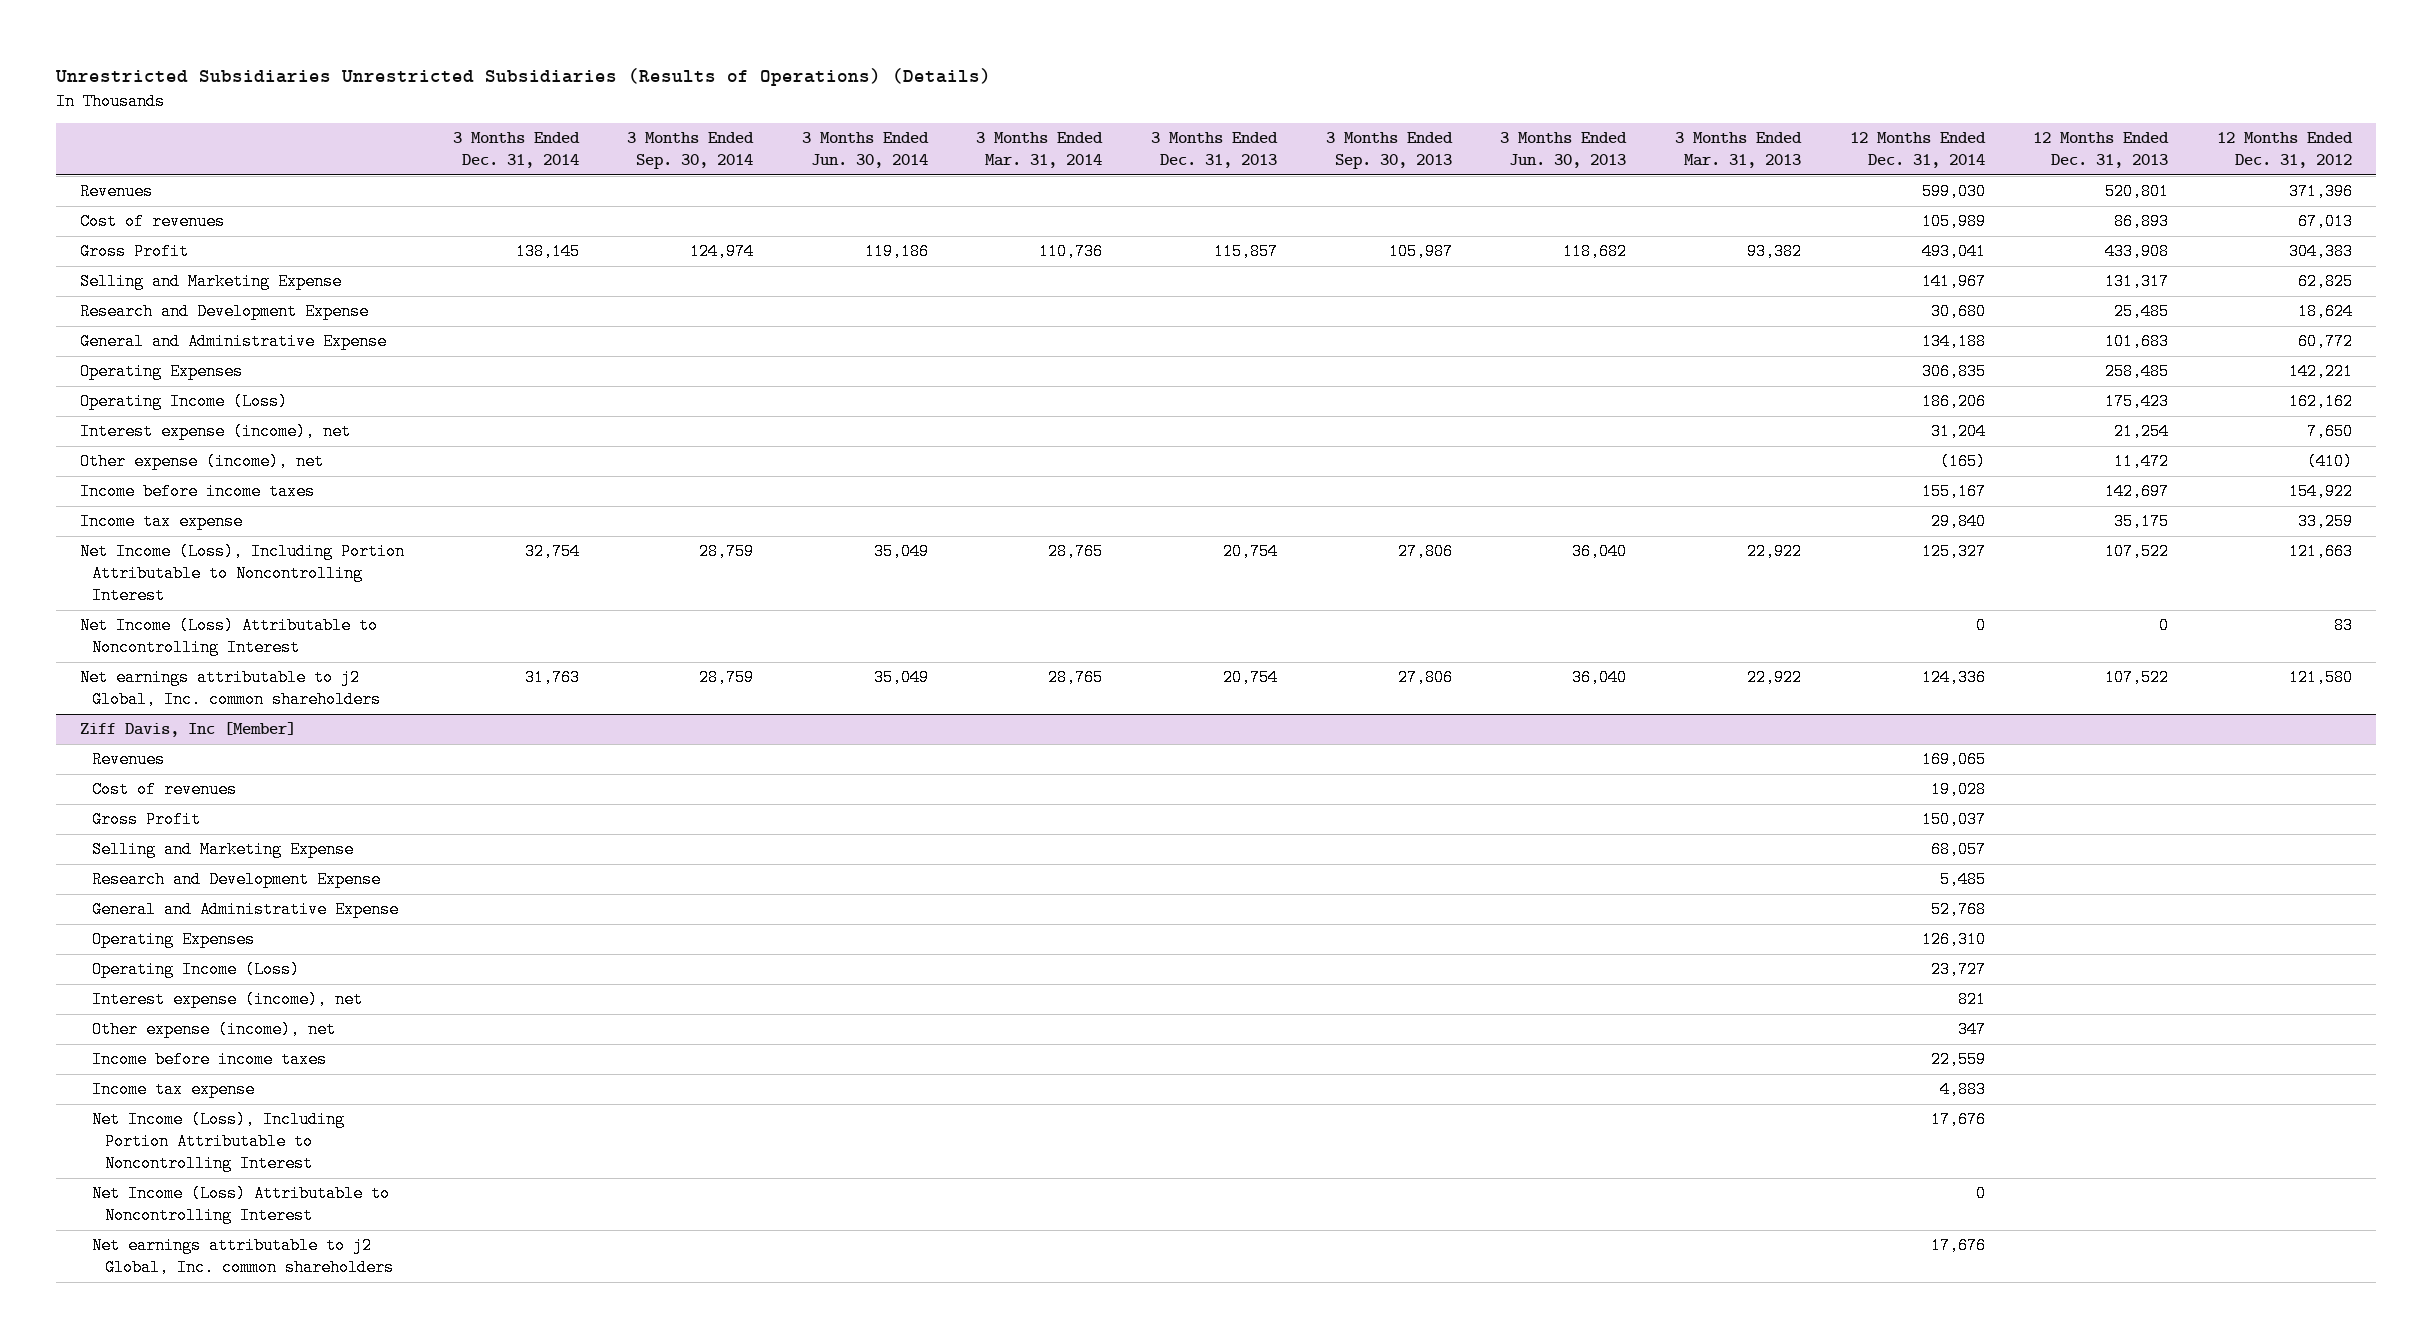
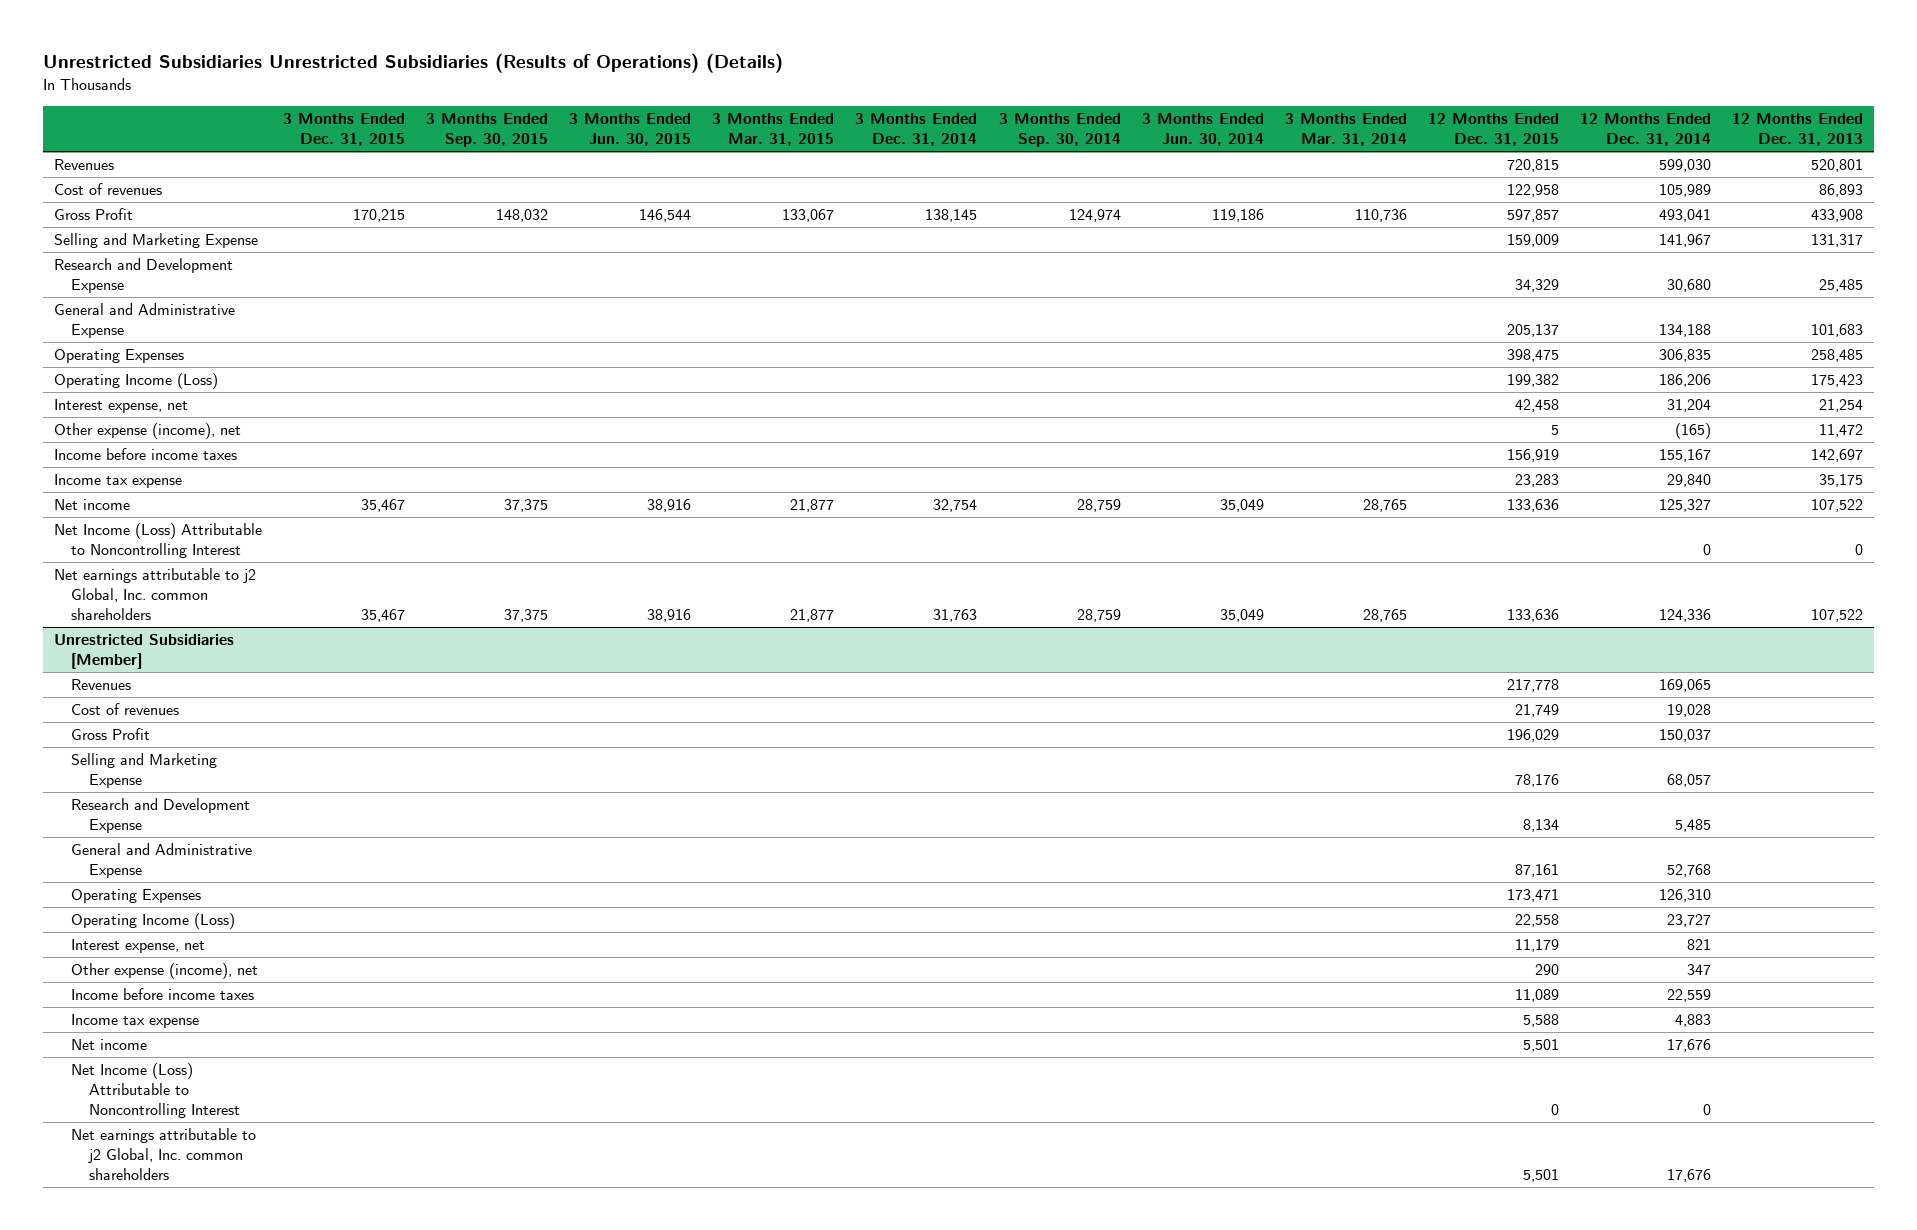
- | 3 Months Ended Dec. 31, 2014 | 3 Months Ended Sep. 30, 2014 | 3 Months Ended Jun. 30, 2014 | 3 Months Ended Mar. 31, 2014 | 3 Months Ended Dec. 31, 2013 | 3 Months Ended Sep. 30, 2013 | 3 Months Ended Jun. 30, 2013 | 3 Months Ended Mar. 31, 2013 | 12 Months Ended Dec. 31, 2014 | 12 Months Ended Dec. 31, 2013 | 12 Months Ended Dec. 31, 2012
+ | 3 Months Ended Dec. 31, 2015 | 3 Months Ended Sep. 30, 2015 | 3 Months Ended Jun. 30, 2015 | 3 Months Ended Mar. 31, 2015 | 3 Months Ended Dec. 31, 2014 | 3 Months Ended Sep. 30, 2014 | 3 Months Ended Jun. 30, 2014 | 3 Months Ended Mar. 31, 2014 | 12 Months Ended Dec. 31, 2015 | 12 Months Ended Dec. 31, 2014 | 12 Months Ended Dec. 31, 2013
- Interest expense (income), net | | | | | | | | | 31,204 | 21,254 | 7,650
+ Interest expense, net | | | | | | | | | 42,458 | 31,204 | 21,254
- Net Income (Loss), Including Portion Attributable to Noncontrolling Interest | 32,754 | 28,759 | 35,049 | 28,765 | 20,754 | 27,806 | 36,040 | 22,922 | 125,327 | 107,522 | 121,663
+ Net income | 35,467 | 37,375 | 38,916 | 21,877 | 32,754 | 28,759 | 35,049 | 28,765 | 133,636 | 125,327 | 107,522
- Ziff Davis, Inc [Member]
+ Unrestricted Subsidiaries [Member]
- Interest expense (income), net | | | | | | | | | 821 | |
+ Interest expense, net | | | | | | | | | 11,179 | 821 |
- Net Income (Loss), Including Portion Attributable to Noncontrolling Interest | | | | | | | | | 17,676 | |
+ Net income | | | | | | | | | 5,501 | 17,676 |

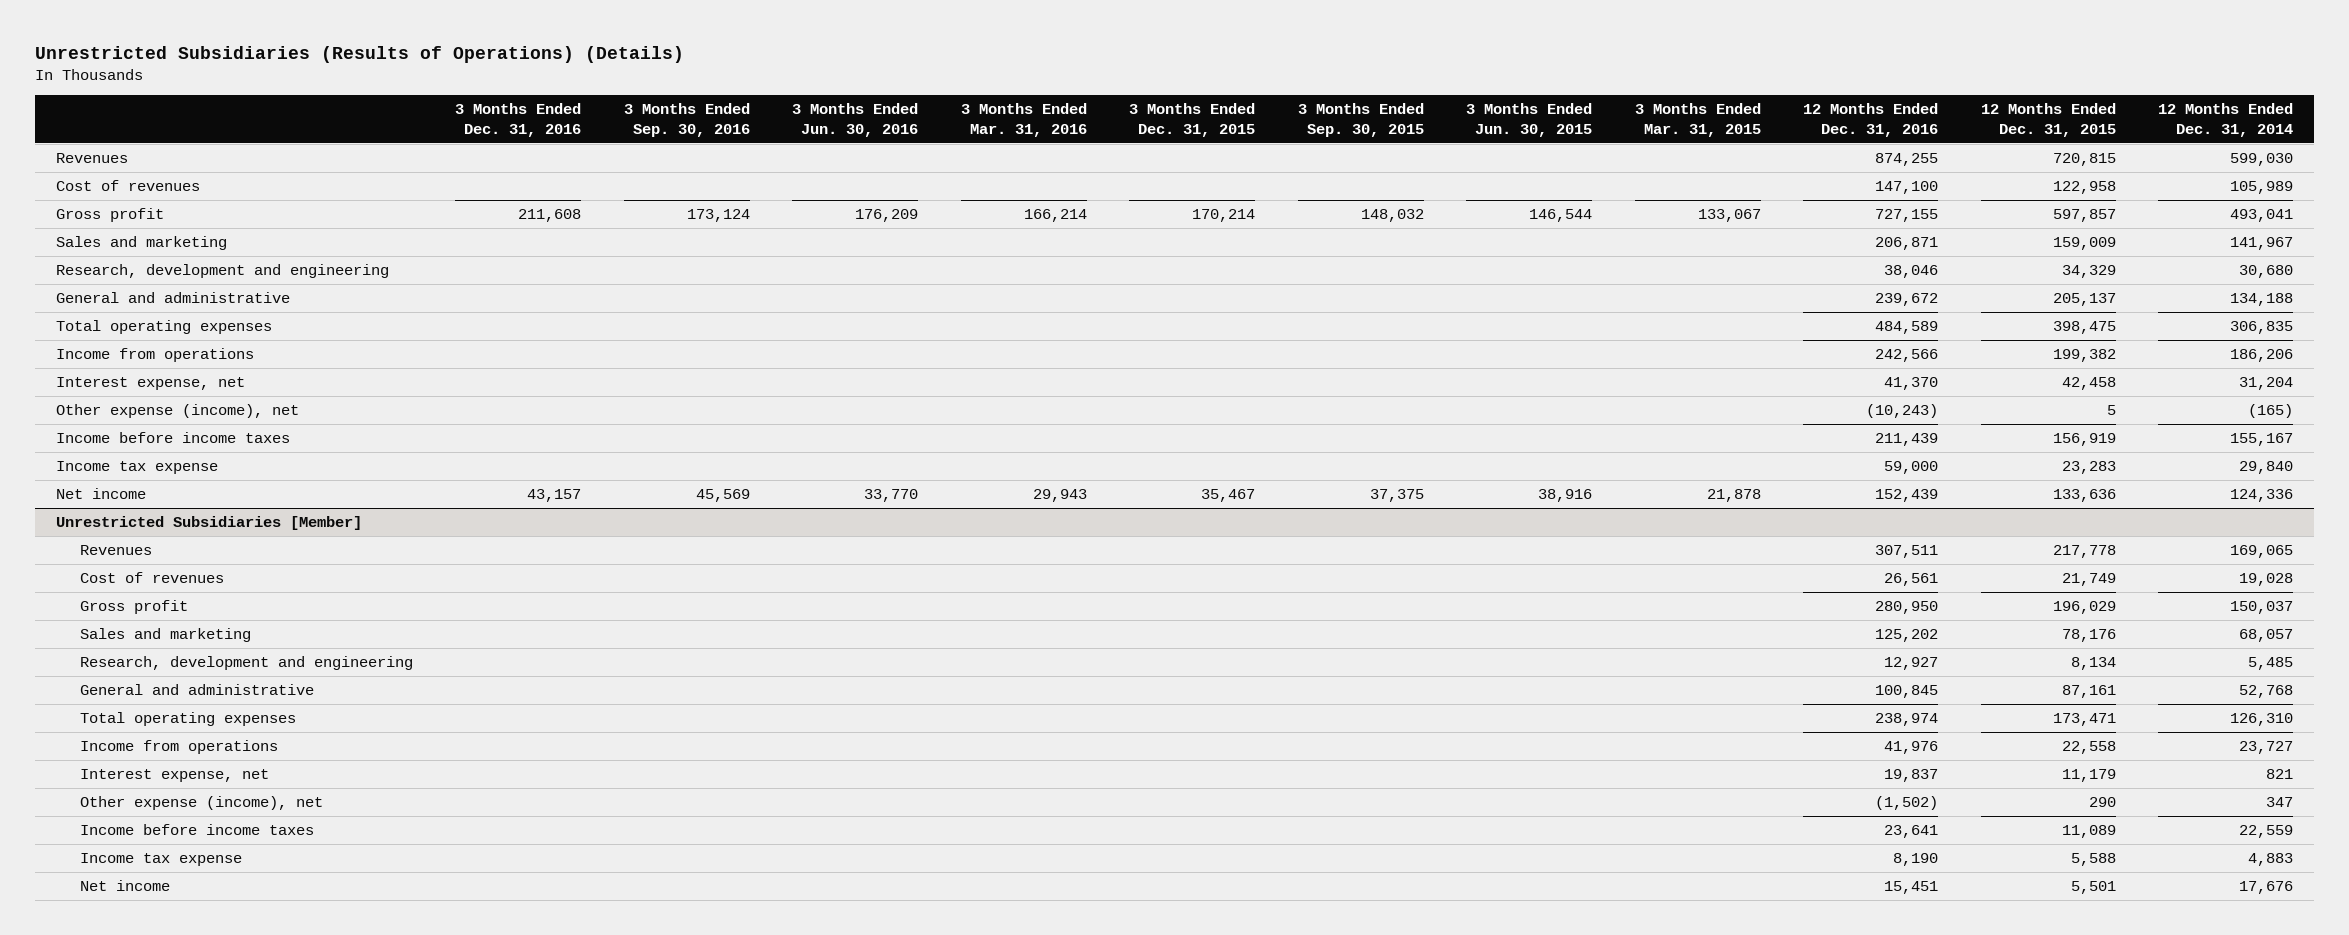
- Unrestricted Subsidiaries Unrestricted Subsidiaries (Results of Operations) (Details)
+ Unrestricted Subsidiaries (Results of Operations) (Details)
- | 3 Months Ended Dec. 31, 2015 | 3 Months Ended Sep. 30, 2015 | 3 Months Ended Jun. 30, 2015 | 3 Months Ended Mar. 31, 2015 | 3 Months Ended Dec. 31, 2014 | 3 Months Ended Sep. 30, 2014 | 3 Months Ended Jun. 30, 2014 | 3 Months Ended Mar. 31, 2014 | 12 Months Ended Dec. 31, 2015 | 12 Months Ended Dec. 31, 2014 | 12 Months Ended Dec. 31, 2013
+ | 3 Months Ended Dec. 31, 2016 | 3 Months Ended Sep. 30, 2016 | 3 Months Ended Jun. 30, 2016 | 3 Months Ended Mar. 31, 2016 | 3 Months Ended Dec. 31, 2015 | 3 Months Ended Sep. 30, 2015 | 3 Months Ended Jun. 30, 2015 | 3 Months Ended Mar. 31, 2015 | 12 Months Ended Dec. 31, 2016 | 12 Months Ended Dec. 31, 2015 | 12 Months Ended Dec. 31, 2014
- Gross Profit | 170,215 | 148,032 | 146,544 | 133,067 | 138,145 | 124,974 | 119,186 | 110,736 | 597,857 | 493,041 | 433,908
- Selling and Marketing Expense | | | | | | | | | 159,009 | 141,967 | 131,317
- Research and Development Expense | | | | | | | | | 34,329 | 30,680 | 25,485
- General and Administrative Expense | | | | | | | | | 205,137 | 134,188 | 101,683
- Operating Expenses | | | | | | | | | 398,475 | 306,835 | 258,485
- Operating Income (Loss) | | | | | | | | | 199,382 | 186,206 | 175,423
+ Gross profit | 211,608 | 173,124 | 176,209 | 166,214 | 170,214 | 148,032 | 146,544 | 133,067 | 727,155 | 597,857 | 493,041
+ Sales and marketing | | | | | | | | | 206,871 | 159,009 | 141,967
+ Research, development and engineering | | | | | | | | | 38,046 | 34,329 | 30,680
+ General and administrative | | | | | | | | | 239,672 | 205,137 | 134,188
+ Total operating expenses | | | | | | | | | 484,589 | 398,475 | 306,835
+ Income from operations | | | | | | | | | 242,566 | 199,382 | 186,206
- Net income | 35,467 | 37,375 | 38,916 | 21,877 | 32,754 | 28,759 | 35,049 | 28,765 | 133,636 | 125,327 | 107,522
- Net Income (Loss) Attributable to Noncontrolling Interest | | | | | | | | | | 0 | 0
- Net earnings attributable to j2 Global, Inc. common shareholders | 35,467 | 37,375 | 38,916 | 21,877 | 31,763 | 28,759 | 35,049 | 28,765 | 133,636 | 124,336 | 107,522
+ Net income | 43,157 | 45,569 | 33,770 | 29,943 | 35,467 | 37,375 | 38,916 | 21,878 | 152,439 | 133,636 | 124,336
@ Unrestricted Subsidiaries [Member]
- Gross Profit | | | | | | | | | 196,029 | 150,037 |
- Selling and Marketing Expense | | | | | | | | | 78,176 | 68,057 |
- Research and Development Expense | | | | | | | | | 8,134 | 5,485 |
- General and Administrative Expense | | | | | | | | | 87,161 | 52,768 |
- Operating Expenses | | | | | | | | | 173,471 | 126,310 |
- Operating Income (Loss) | | | | | | | | | 22,558 | 23,727 |
+ Gross profit | | | | | | | | | 280,950 | 196,029 | 150,037
+ Sales and marketing | | | | | | | | | 125,202 | 78,176 | 68,057
+ Research, development and engineering | | | | | | | | | 12,927 | 8,134 | 5,485
+ General and administrative | | | | | | | | | 100,845 | 87,161 | 52,768
+ Total operating expenses | | | | | | | | | 238,974 | 173,471 | 126,310
+ Income from operations | | | | | | | | | 41,976 | 22,558 | 23,727
- Net Income (Loss) Attributable to Noncontrolling Interest | | | | | | | | | 0 | 0 |
- Net earnings attributable to j2 Global, Inc. common shareholders | | | | | | | | | 5,501 | 17,676 |

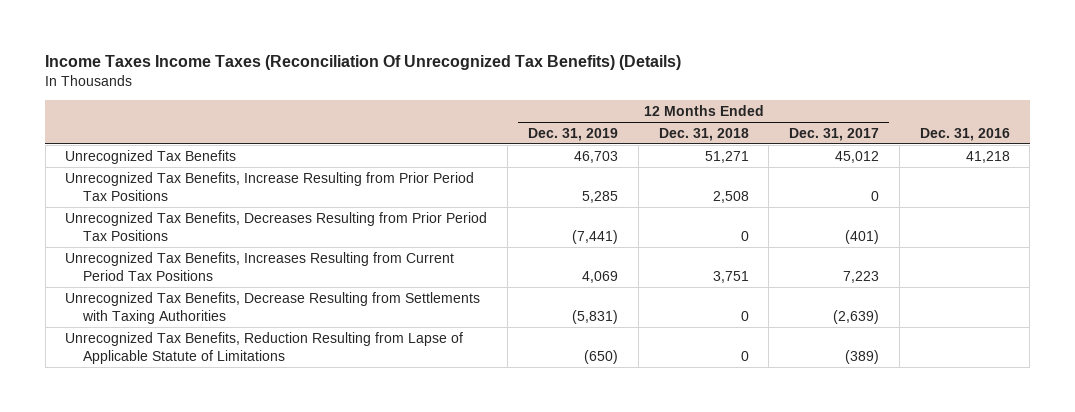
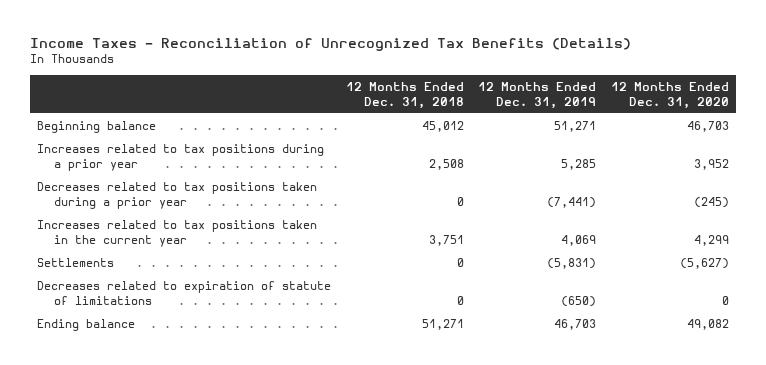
- Income Taxes Income Taxes (Reconciliation Of Unrecognized Tax Benefits) (Details)
+ Income Taxes - Reconciliation of Unrecognized Tax Benefits (Details)
- | 12 Months Ended Dec. 31, 2019 | 12 Months Ended Dec. 31, 2018 | 12 Months Ended Dec. 31, 2017 | Dec. 31, 2016
+ | 12 Months Ended Dec. 31, 2018 | 12 Months Ended Dec. 31, 2019 | 12 Months Ended Dec. 31, 2020
- Unrecognized Tax Benefits | 46,703 | 51,271 | 45,012 | 41,218
- Unrecognized Tax Benefits, Increase Resulting from Prior Period Tax Positions | 5,285 | 2,508 | 0 |
- Unrecognized Tax Benefits, Decreases Resulting from Prior Period Tax Positions | (7,441) | 0 | (401) |
- Unrecognized Tax Benefits, Increases Resulting from Current Period Tax Positions | 4,069 | 3,751 | 7,223 |
- Unrecognized Tax Benefits, Decrease Resulting from Settlements with Taxing Authorities | (5,831) | 0 | (2,639) |
- Unrecognized Tax Benefits, Reduction Resulting from Lapse of Applicable Statute of Limitations | (650) | 0 | (389) |
+ Beginning balance | 45,012 | 51,271 | 46,703
+ Increases related to tax positions during a prior year | 2,508 | 5,285 | 3,952
+ Decreases related to tax positions taken during a prior year | 0 | (7,441) | (245)
+ Increases related to tax positions taken in the current year | 3,751 | 4,069 | 4,299
+ Settlements | 0 | (5,831) | (5,627)
+ Decreases related to expiration of statute of limitations | 0 | (650) | 0
+ Ending balance | 51,271 | 46,703 | 49,082

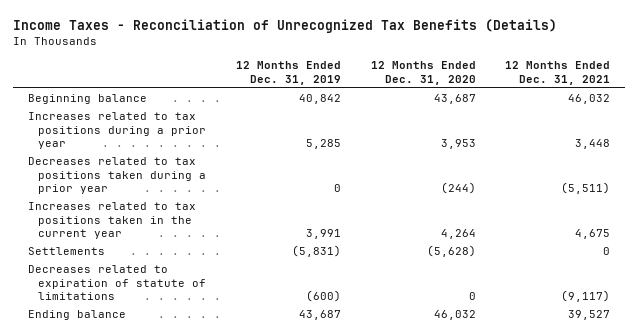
- | 12 Months Ended Dec. 31, 2018 | 12 Months Ended Dec. 31, 2019 | 12 Months Ended Dec. 31, 2020
+ | 12 Months Ended Dec. 31, 2019 | 12 Months Ended Dec. 31, 2020 | 12 Months Ended Dec. 31, 2021
- Beginning balance | 45,012 | 51,271 | 46,703
- Increases related to tax positions during a prior year | 2,508 | 5,285 | 3,952
- Decreases related to tax positions taken during a prior year | 0 | (7,441) | (245)
- Increases related to tax positions taken in the current year | 3,751 | 4,069 | 4,299
- Settlements | 0 | (5,831) | (5,627)
- Decreases related to expiration of statute of limitations | 0 | (650) | 0
- Ending balance | 51,271 | 46,703 | 49,082
+ Beginning balance | 40,842 | 43,687 | 46,032
+ Increases related to tax positions during a prior year | 5,285 | 3,953 | 3,448
+ Decreases related to tax positions taken during a prior year | 0 | (244) | (5,511)
+ Increases related to tax positions taken in the current year | 3,991 | 4,264 | 4,675
+ Settlements | (5,831) | (5,628) | 0
+ Decreases related to expiration of statute of limitations | (600) | 0 | (9,117)
+ Ending balance | 43,687 | 46,032 | 39,527

